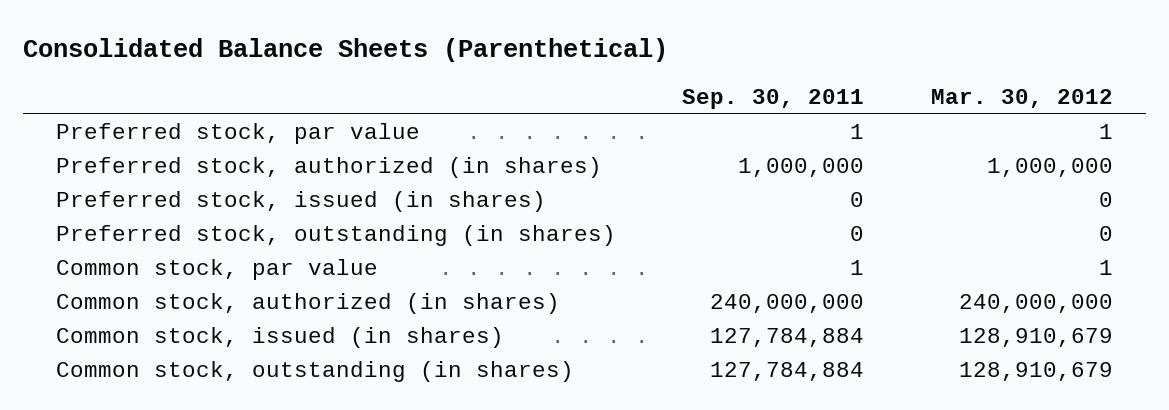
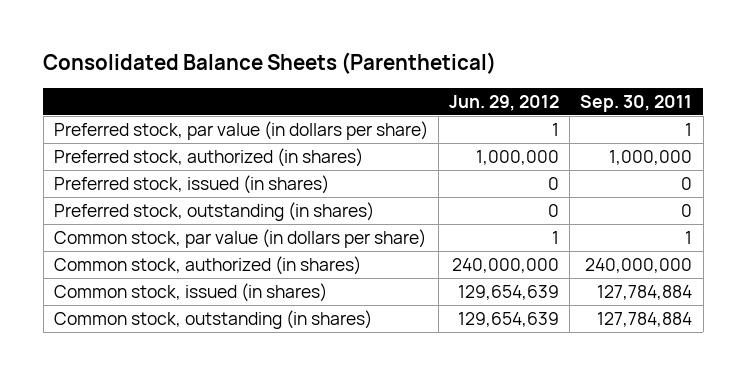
- | Sep. 30, 2011 | Mar. 30, 2012
+ | Jun. 29, 2012 | Sep. 30, 2011
- Preferred stock, par value | 1 | 1
+ Preferred stock, par value (in dollars per share) | 1 | 1
- Common stock, par value | 1 | 1
+ Common stock, par value (in dollars per share) | 1 | 1

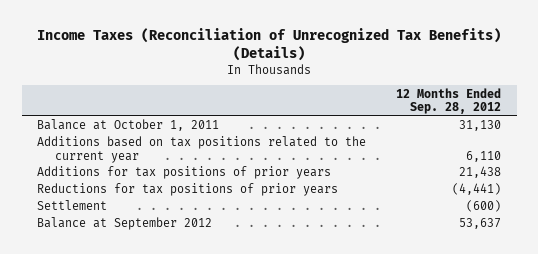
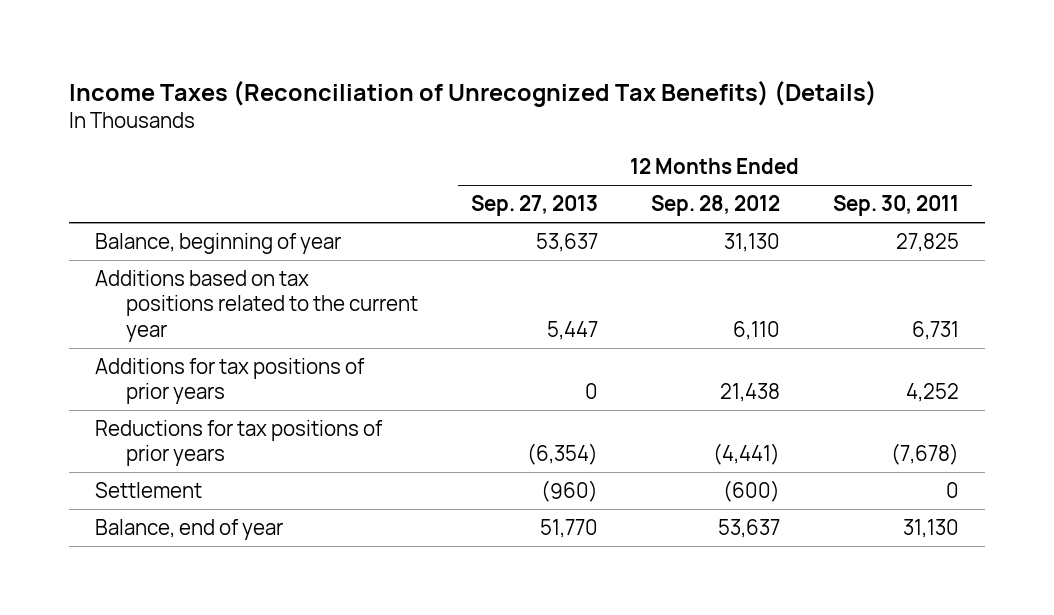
- | 12 Months Ended Sep. 28, 2012
+ | 12 Months Ended Sep. 27, 2013 | 12 Months Ended Sep. 28, 2012 | 12 Months Ended Sep. 30, 2011
- Balance at October 1, 2011 | 31,130
+ Balance, beginning of year | 53,637 | 31,130 | 27,825
- Balance at September 2012 | 53,637
+ Balance, end of year | 51,770 | 53,637 | 31,130

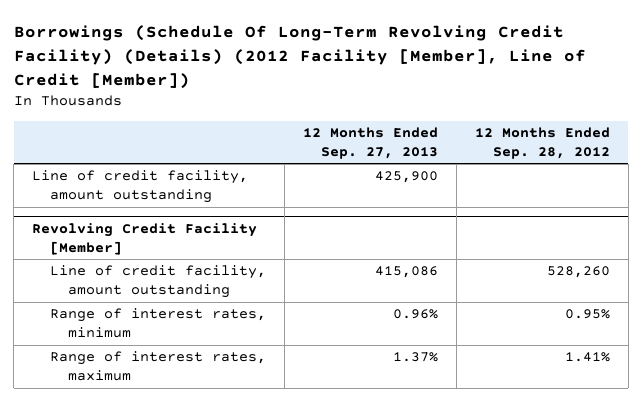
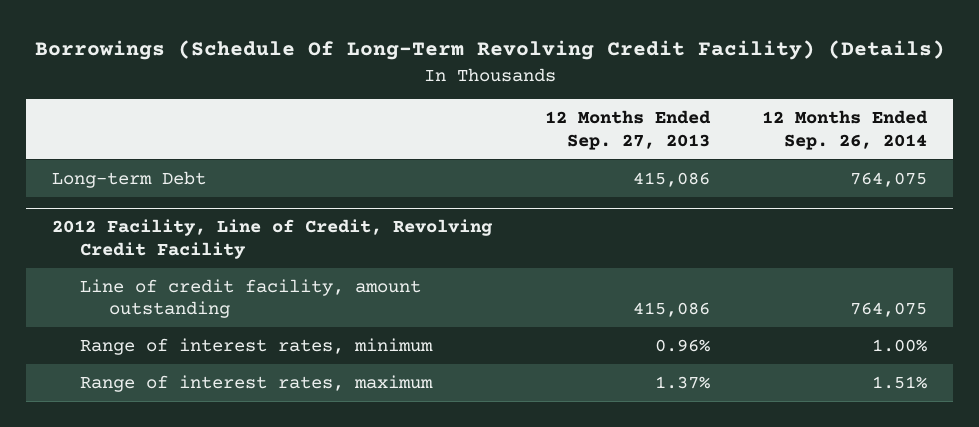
- Borrowings (Schedule Of Long-Term Revolving Credit Facility) (Details) (2012 Facility [Member], Line of Credit [Member])
+ Borrowings (Schedule Of Long-Term Revolving Credit Facility) (Details)
- | 12 Months Ended Sep. 27, 2013 | 12 Months Ended Sep. 28, 2012
+ | 12 Months Ended Sep. 27, 2013 | 12 Months Ended Sep. 26, 2014
- Line of credit facility, amount outstanding | 425,900 |
- Revolving Credit Facility [Member]
+ Long-term Debt | 415,086 | 764,075
+ 2012 Facility, Line of Credit, Revolving Credit Facility

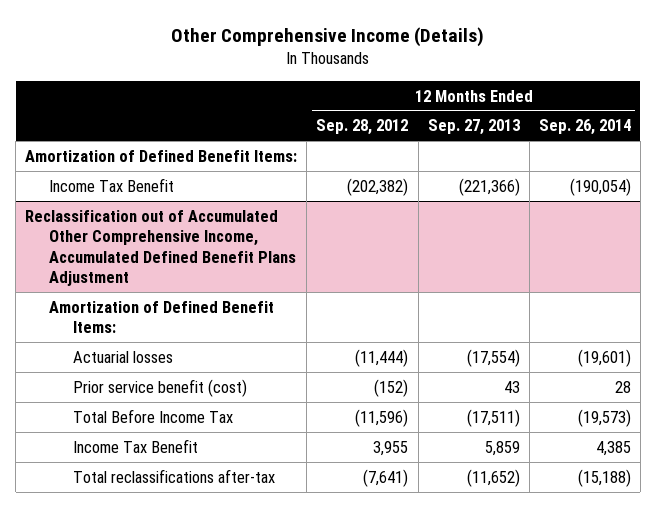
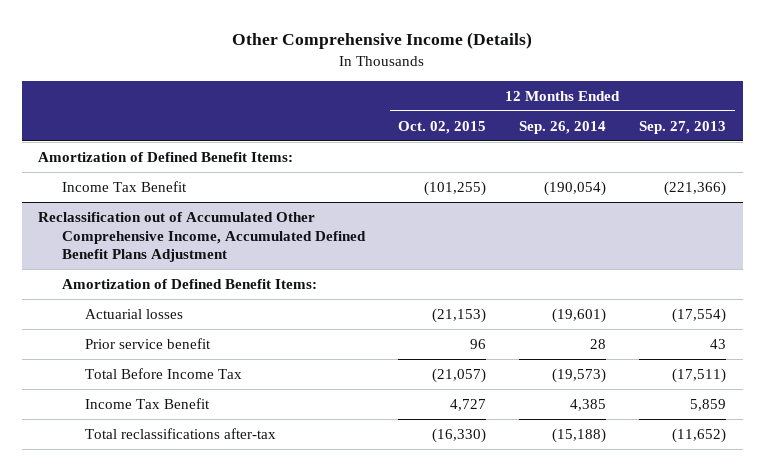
- | 12 Months Ended Sep. 28, 2012 | 12 Months Ended Sep. 27, 2013 | 12 Months Ended Sep. 26, 2014
+ | 12 Months Ended Oct. 02, 2015 | 12 Months Ended Sep. 26, 2014 | 12 Months Ended Sep. 27, 2013
@ Reclassification out of Accumulated Other Comprehensive Income, Accumulated Defined Benefit Plans Adjustment
- Prior service benefit (cost) | (152) | 43 | 28
+ Prior service benefit | 96 | 28 | 43

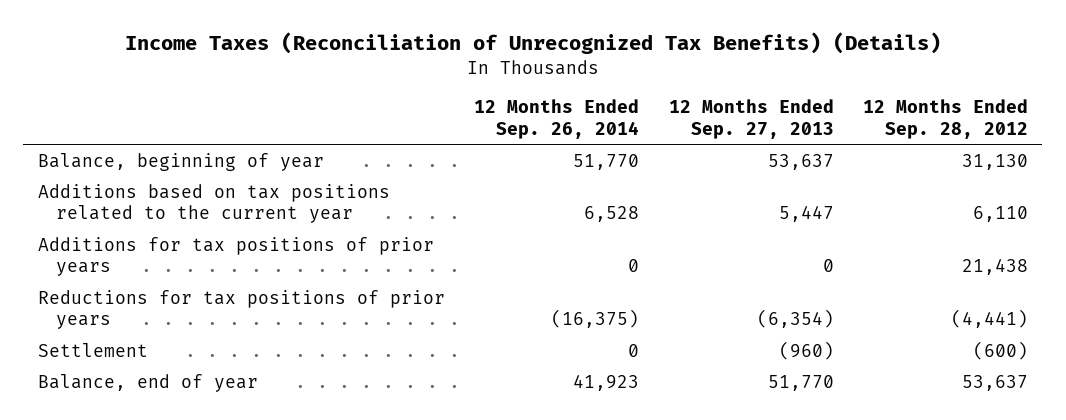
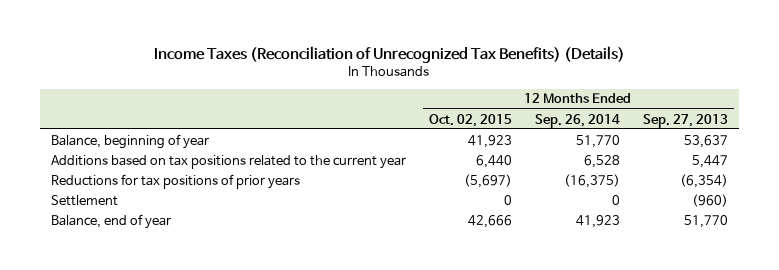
- | 12 Months Ended Sep. 26, 2014 | 12 Months Ended Sep. 27, 2013 | 12 Months Ended Sep. 28, 2012
+ | 12 Months Ended Oct. 02, 2015 | 12 Months Ended Sep. 26, 2014 | 12 Months Ended Sep. 27, 2013
- Additions for tax positions of prior years | 0 | 0 | 21,438

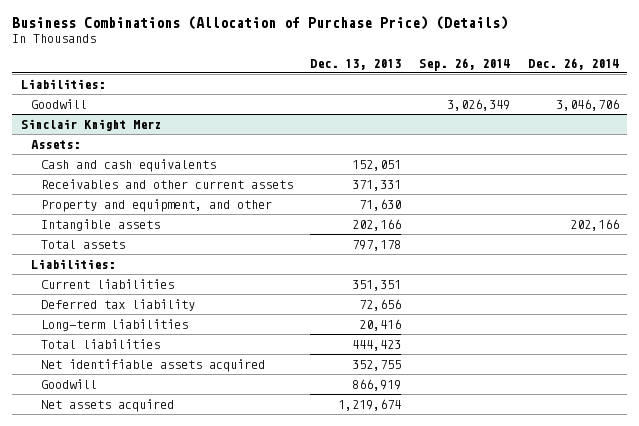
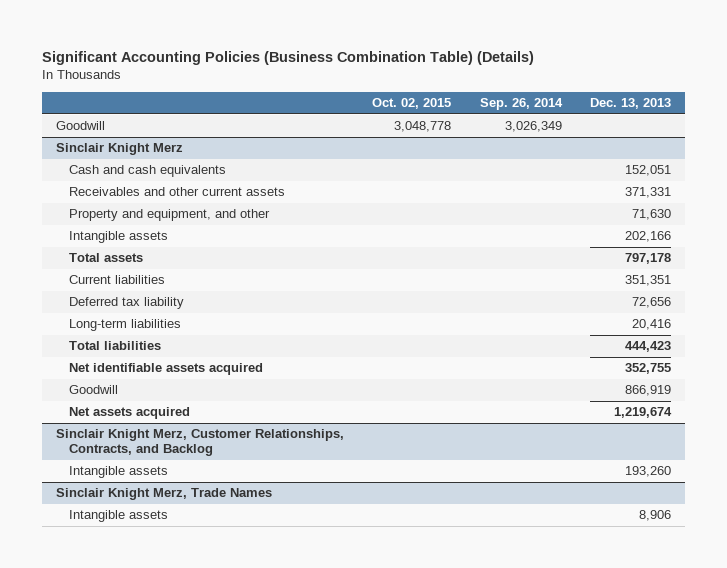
- Business Combinations (Allocation of Purchase Price) (Details)
+ Significant Accounting Policies (Business Combination Table) (Details)
- | Dec. 13, 2013 | Sep. 26, 2014 | Dec. 26, 2014
+ | Oct. 02, 2015 | Sep. 26, 2014 | Dec. 13, 2013
- Liabilities:
@ Sinclair Knight Merz
- Assets:
- Liabilities:
+ Sinclair Knight Merz, Customer Relationships, Contracts, and Backlog
+ Intangible assets | | | 193,260
+ Sinclair Knight Merz, Trade Names
+ Intangible assets | | | 8,906

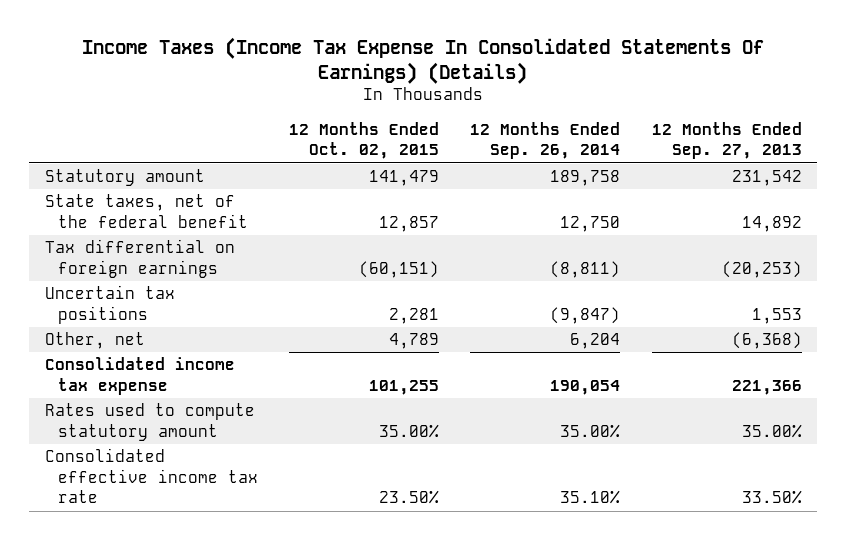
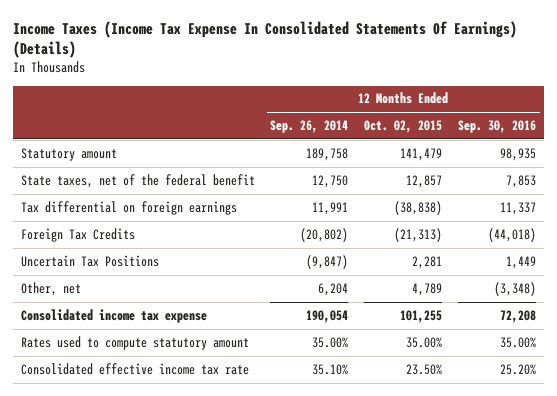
- | 12 Months Ended Oct. 02, 2015 | 12 Months Ended Sep. 26, 2014 | 12 Months Ended Sep. 27, 2013
+ | 12 Months Ended Sep. 26, 2014 | 12 Months Ended Oct. 02, 2015 | 12 Months Ended Sep. 30, 2016
- Tax differential on foreign earnings | (60,151) | (8,811) | (20,253)
- Uncertain tax positions | 2,281 | (9,847) | 1,553
+ Tax differential on foreign earnings | 11,991 | (38,838) | 11,337
+ Foreign Tax Credits | (20,802) | (21,313) | (44,018)
+ Uncertain Tax Positions | (9,847) | 2,281 | 1,449

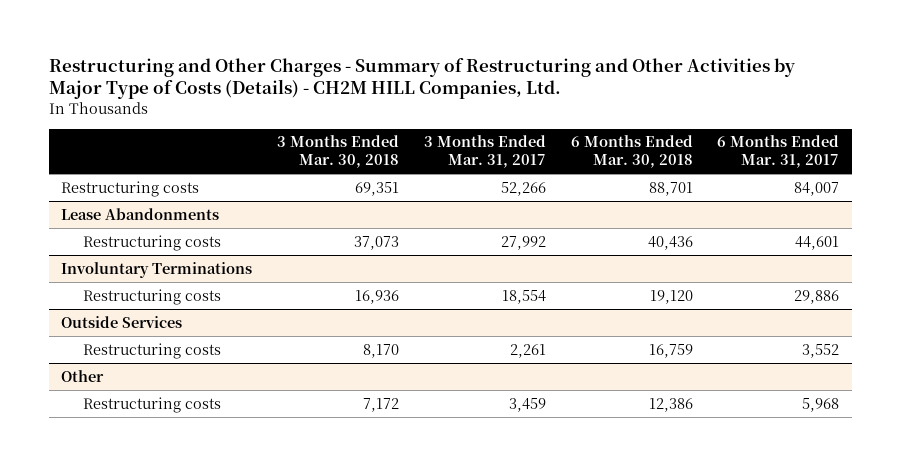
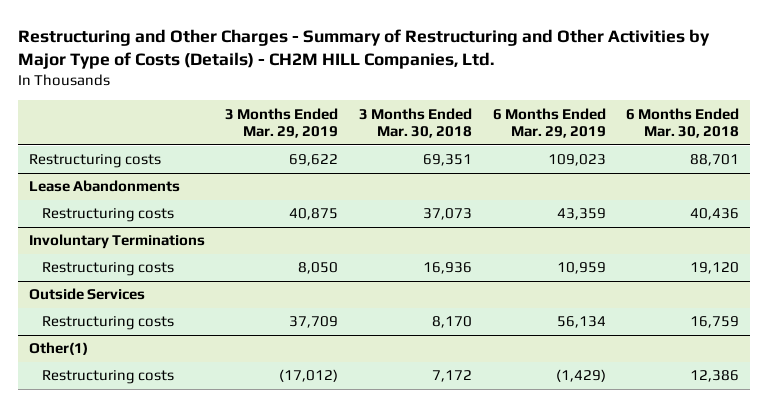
- | 3 Months Ended Mar. 30, 2018 | 3 Months Ended Mar. 31, 2017 | 6 Months Ended Mar. 30, 2018 | 6 Months Ended Mar. 31, 2017
+ | 3 Months Ended Mar. 29, 2019 | 3 Months Ended Mar. 30, 2018 | 6 Months Ended Mar. 29, 2019 | 6 Months Ended Mar. 30, 2018
- Other
+ Other(1)

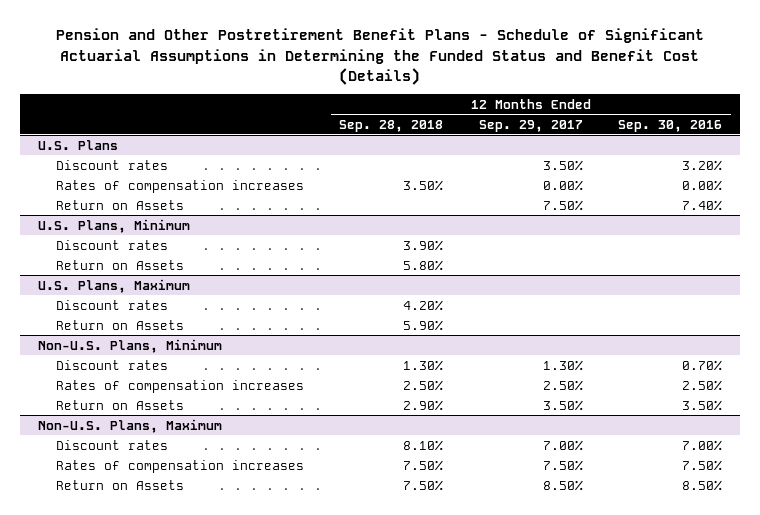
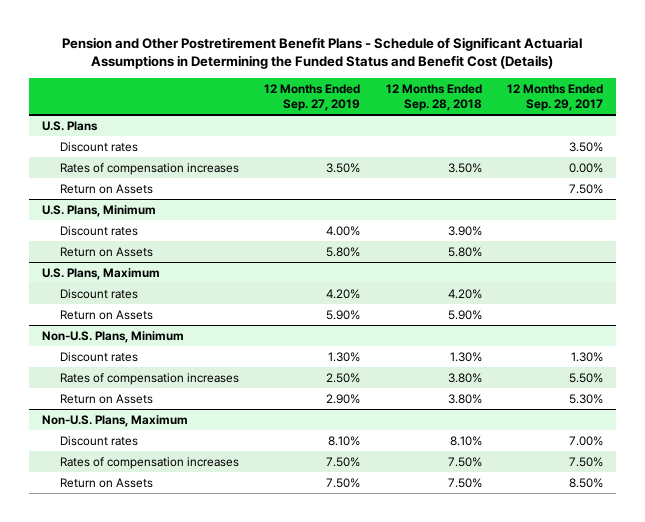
- | 12 Months Ended Sep. 28, 2018 | 12 Months Ended Sep. 29, 2017 | 12 Months Ended Sep. 30, 2016
+ | 12 Months Ended Sep. 27, 2019 | 12 Months Ended Sep. 28, 2018 | 12 Months Ended Sep. 29, 2017
@ Non-U.S. Plans, Minimum
- Rates of compensation increases | 2.50% | 2.50% | 2.50%
- Return on Assets | 2.90% | 3.50% | 3.50%
+ Rates of compensation increases | 2.50% | 3.80% | 5.50%
+ Return on Assets | 2.90% | 3.80% | 5.30%

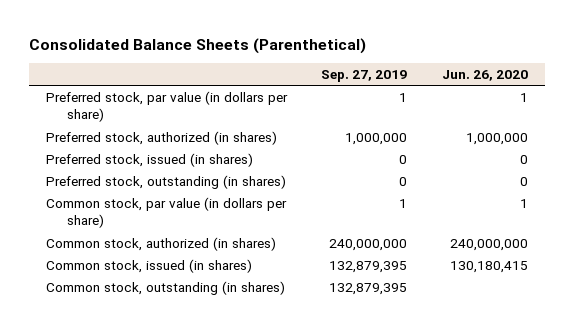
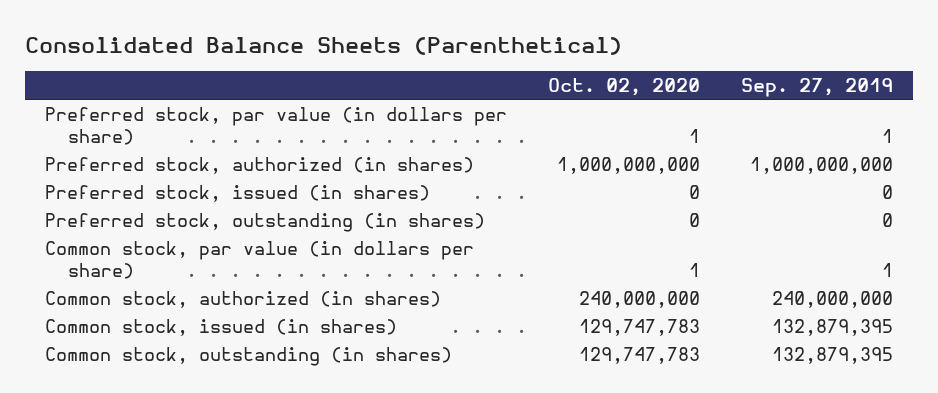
- | Sep. 27, 2019 | Jun. 26, 2020
+ | Oct. 02, 2020 | Sep. 27, 2019
- Preferred stock, authorized (in shares) | 1,000,000 | 1,000,000
+ Preferred stock, authorized (in shares) | 1,000,000,000 | 1,000,000,000

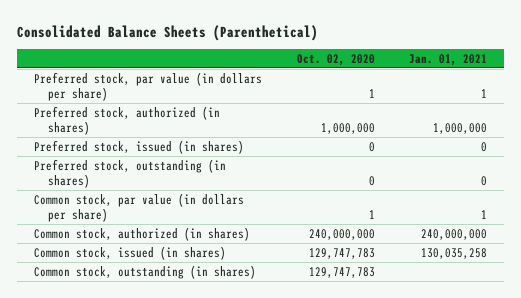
- | Oct. 02, 2020 | Sep. 27, 2019
+ | Oct. 02, 2020 | Jan. 01, 2021
- Preferred stock, authorized (in shares) | 1,000,000,000 | 1,000,000,000
+ Preferred stock, authorized (in shares) | 1,000,000 | 1,000,000

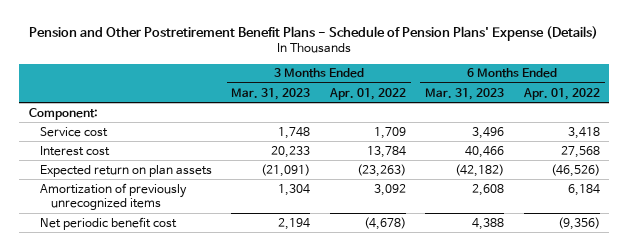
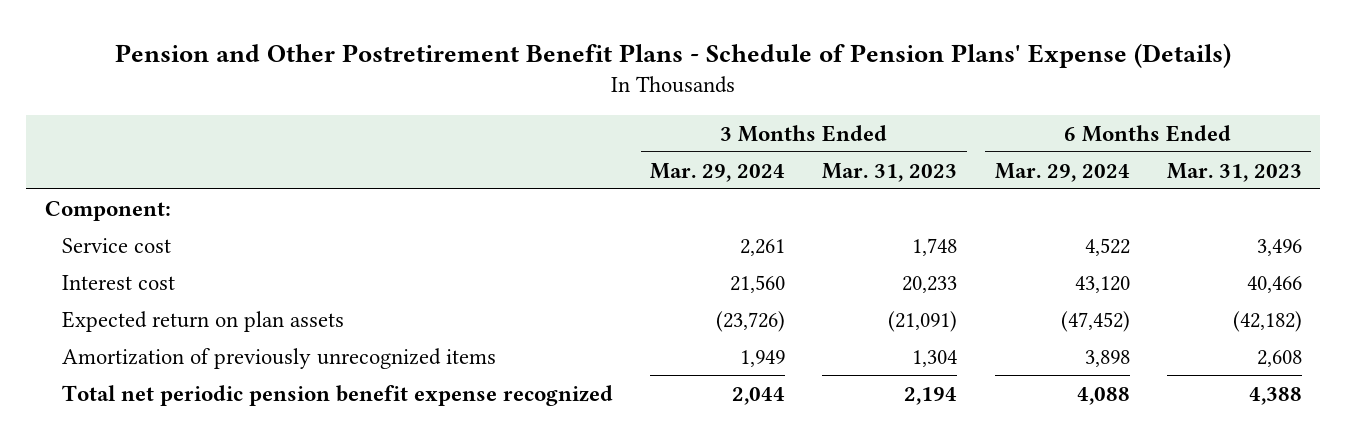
- | 3 Months Ended Mar. 31, 2023 | 3 Months Ended Apr. 01, 2022 | 6 Months Ended Mar. 31, 2023 | 6 Months Ended Apr. 01, 2022
+ | 3 Months Ended Mar. 29, 2024 | 3 Months Ended Mar. 31, 2023 | 6 Months Ended Mar. 29, 2024 | 6 Months Ended Mar. 31, 2023
- Net periodic benefit cost | 2,194 | (4,678) | 4,388 | (9,356)
+ Total net periodic pension benefit expense recognized | 2,044 | 2,194 | 4,088 | 4,388

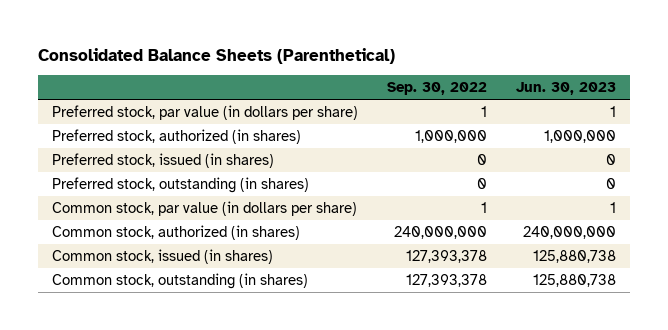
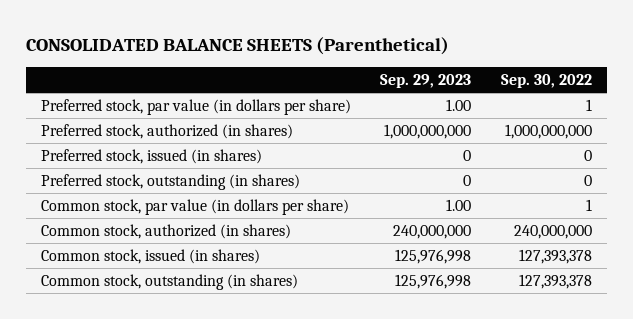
- Consolidated Balance Sheets (Parenthetical)
+ CONSOLIDATED BALANCE SHEETS (Parenthetical)
- | Sep. 30, 2022 | Jun. 30, 2023
+ | Sep. 29, 2023 | Sep. 30, 2022
- Preferred stock, authorized (in shares) | 1,000,000 | 1,000,000
+ Preferred stock, authorized (in shares) | 1,000,000,000 | 1,000,000,000

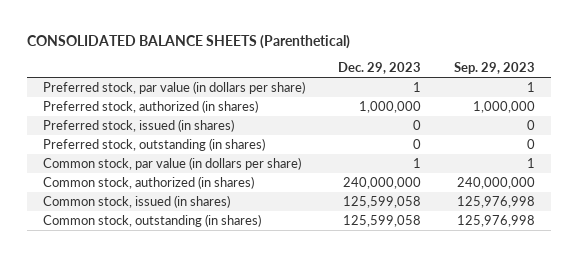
- | Sep. 29, 2023 | Sep. 30, 2022
+ | Dec. 29, 2023 | Sep. 29, 2023
- Preferred stock, par value (in dollars per share) | 1.00 | 1
- Preferred stock, authorized (in shares) | 1,000,000,000 | 1,000,000,000
+ Preferred stock, par value (in dollars per share) | 1 | 1
+ Preferred stock, authorized (in shares) | 1,000,000 | 1,000,000
- Common stock, par value (in dollars per share) | 1.00 | 1
+ Common stock, par value (in dollars per share) | 1 | 1

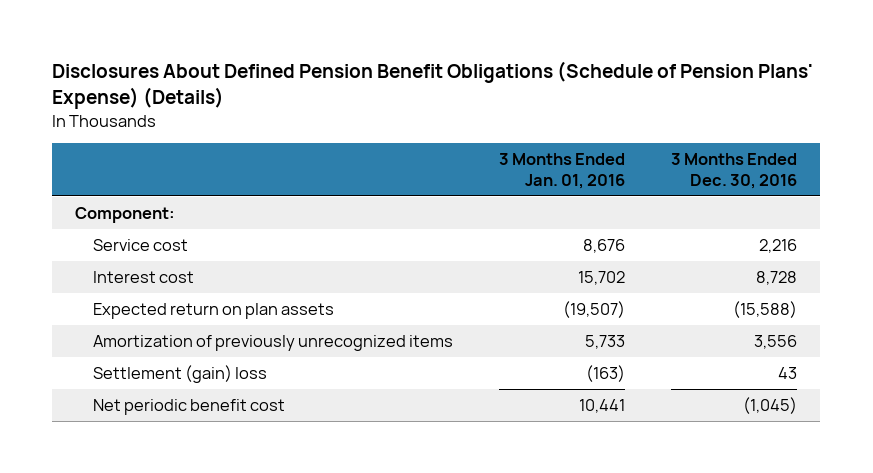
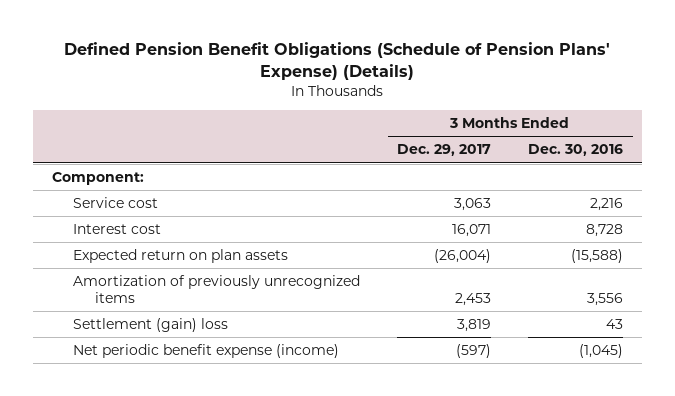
- Disclosures About Defined Pension Benefit Obligations (Schedule of Pension Plans' Expense) (Details)
+ Defined Pension Benefit Obligations (Schedule of Pension Plans' Expense) (Details)
- | 3 Months Ended Jan. 01, 2016 | 3 Months Ended Dec. 30, 2016
+ | 3 Months Ended Dec. 29, 2017 | 3 Months Ended Dec. 30, 2016
- Net periodic benefit cost | 10,441 | (1,045)
+ Net periodic benefit expense (income) | (597) | (1,045)

